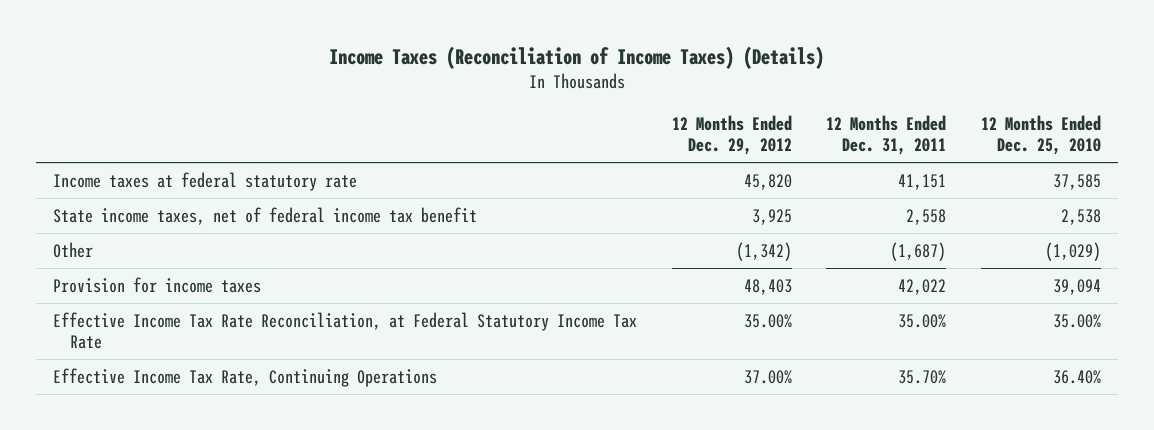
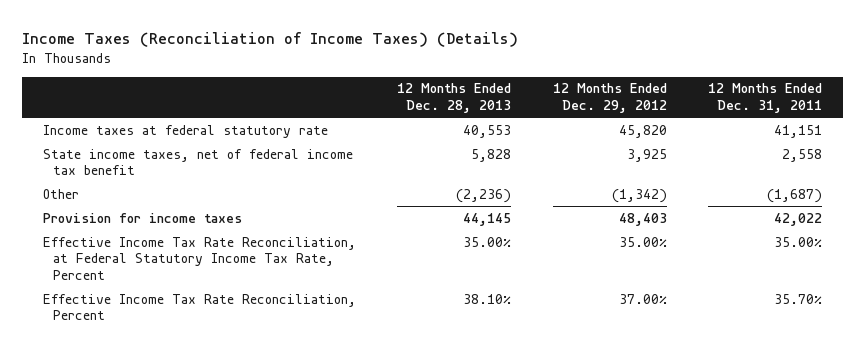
- | 12 Months Ended Dec. 29, 2012 | 12 Months Ended Dec. 31, 2011 | 12 Months Ended Dec. 25, 2010
+ | 12 Months Ended Dec. 28, 2013 | 12 Months Ended Dec. 29, 2012 | 12 Months Ended Dec. 31, 2011
- Effective Income Tax Rate Reconciliation, at Federal Statutory Income Tax Rate | 35.00% | 35.00% | 35.00%
- Effective Income Tax Rate, Continuing Operations | 37.00% | 35.70% | 36.40%
+ Effective Income Tax Rate Reconciliation, at Federal Statutory Income Tax Rate, Percent | 35.00% | 35.00% | 35.00%
+ Effective Income Tax Rate Reconciliation, Percent | 38.10% | 37.00% | 35.70%

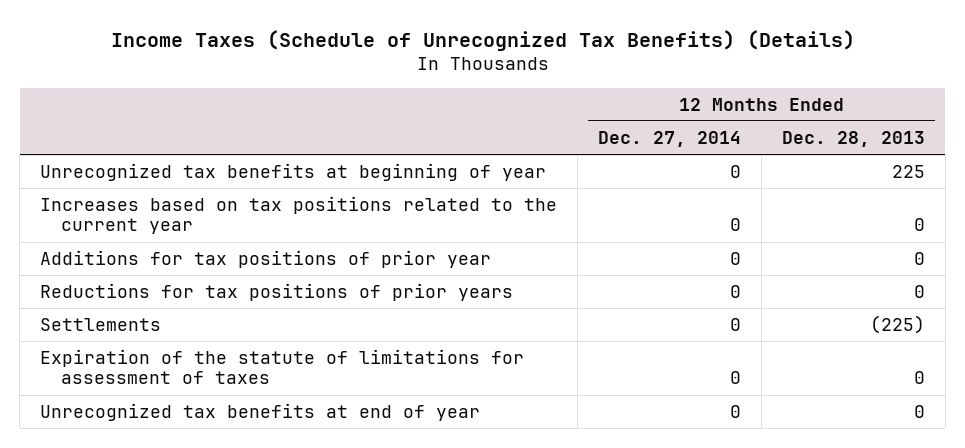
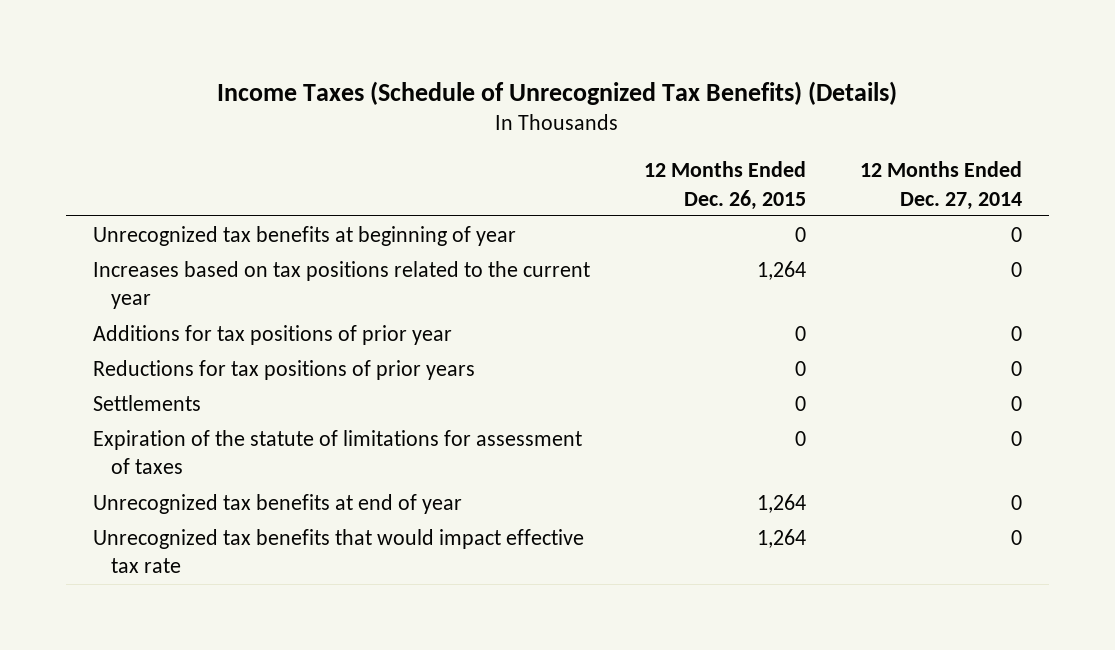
- | 12 Months Ended Dec. 27, 2014 | 12 Months Ended Dec. 28, 2013
+ | 12 Months Ended Dec. 26, 2015 | 12 Months Ended Dec. 27, 2014
+ Unrecognized tax benefits that would impact effective tax rate | 1,264 | 0

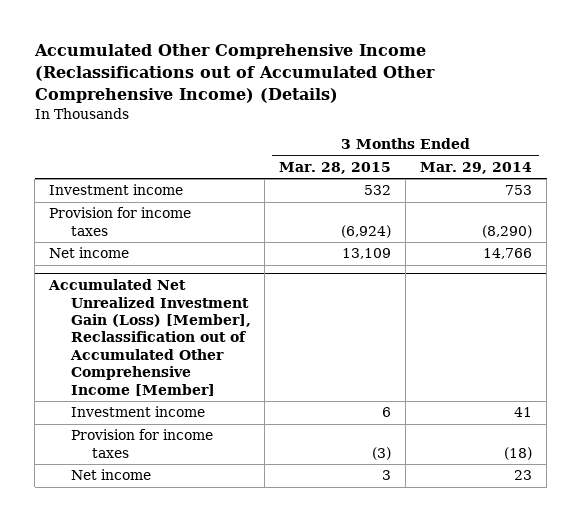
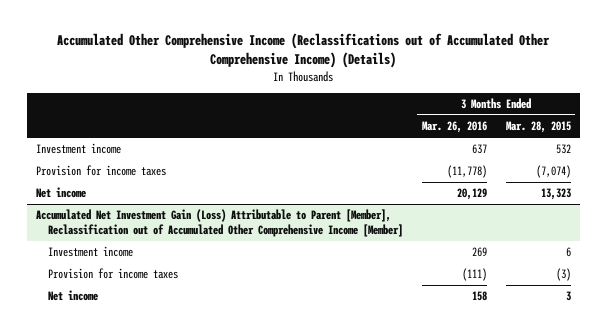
- | 3 Months Ended Mar. 28, 2015 | 3 Months Ended Mar. 29, 2014
+ | 3 Months Ended Mar. 26, 2016 | 3 Months Ended Mar. 28, 2015
- Provision for income taxes | (6,924) | (8,290)
- Net income | 13,109 | 14,766
- Accumulated Net Unrealized Investment Gain (Loss) [Member], Reclassification out of Accumulated Other Comprehensive Income [Member]
+ Provision for income taxes | (11,778) | (7,074)
+ Net income | 20,129 | 13,323
+ Accumulated Net Investment Gain (Loss) Attributable to Parent [Member], Reclassification out of Accumulated Other Comprehensive Income [Member]

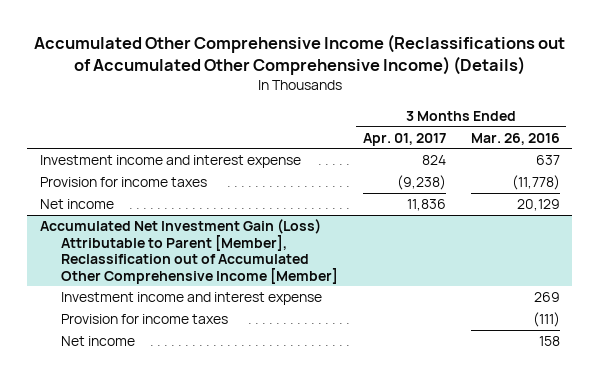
- | 3 Months Ended Mar. 26, 2016 | 3 Months Ended Mar. 28, 2015
+ | 3 Months Ended Apr. 01, 2017 | 3 Months Ended Mar. 26, 2016
- Investment income | 637 | 532
+ Investment income and interest expense | 824 | 637
@ Accumulated Net Investment Gain (Loss) Attributable to Parent [Member], Reclassification out of Accumulated Other Comprehensive Income [Member]
- Investment income | 269 | 6
+ Investment income and interest expense | | 269

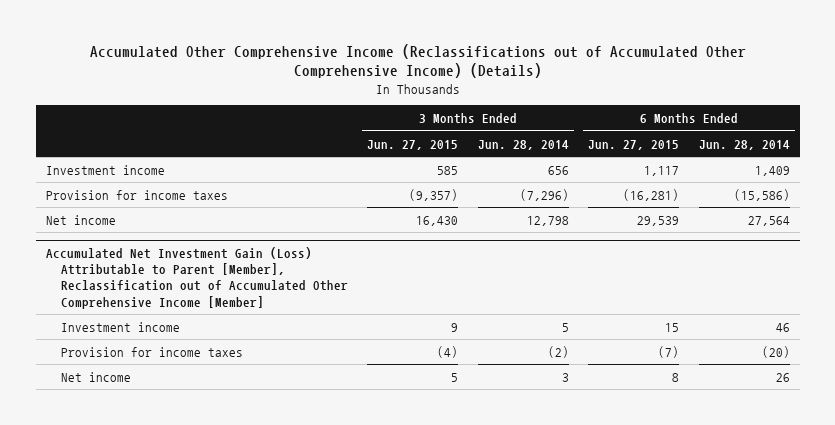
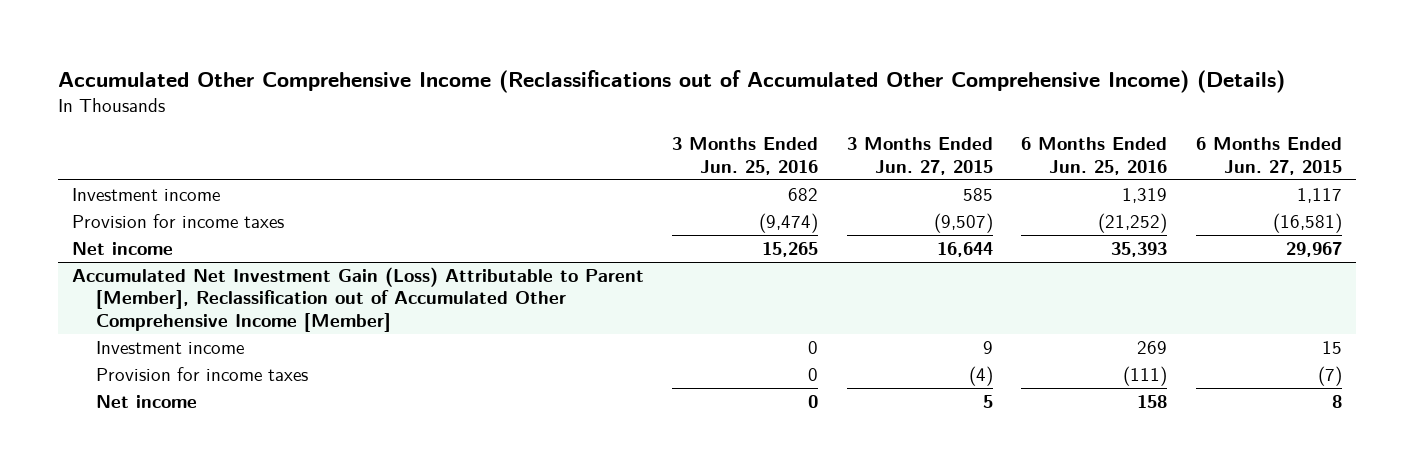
- | 3 Months Ended Jun. 27, 2015 | 3 Months Ended Jun. 28, 2014 | 6 Months Ended Jun. 27, 2015 | 6 Months Ended Jun. 28, 2014
+ | 3 Months Ended Jun. 25, 2016 | 3 Months Ended Jun. 27, 2015 | 6 Months Ended Jun. 25, 2016 | 6 Months Ended Jun. 27, 2015
- Provision for income taxes | (9,357) | (7,296) | (16,281) | (15,586)
- Net income | 16,430 | 12,798 | 29,539 | 27,564
+ Provision for income taxes | (9,474) | (9,507) | (21,252) | (16,581)
+ Net income | 15,265 | 16,644 | 35,393 | 29,967

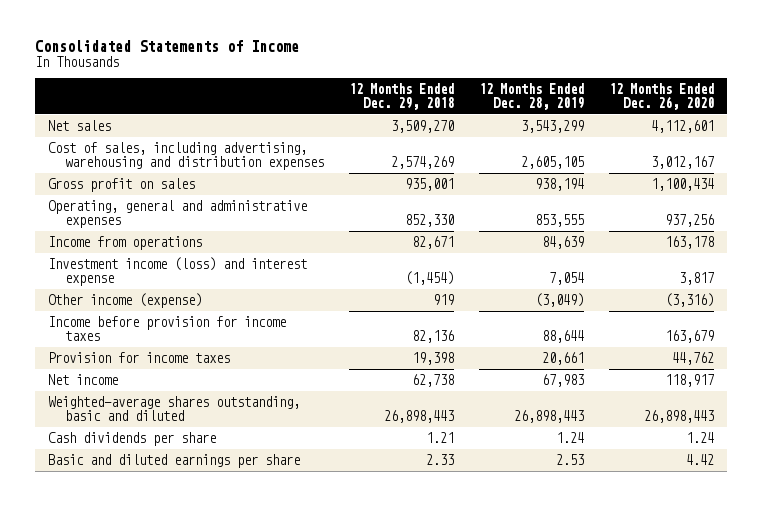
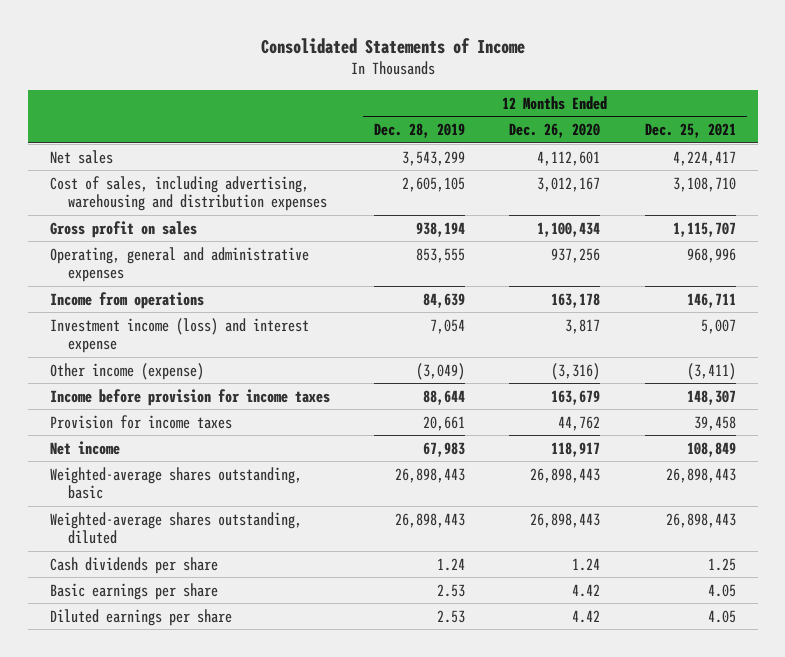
- | 12 Months Ended Dec. 29, 2018 | 12 Months Ended Dec. 28, 2019 | 12 Months Ended Dec. 26, 2020
+ | 12 Months Ended Dec. 28, 2019 | 12 Months Ended Dec. 26, 2020 | 12 Months Ended Dec. 25, 2021
- Weighted-average shares outstanding, basic and diluted | 26,898,443 | 26,898,443 | 26,898,443
+ Weighted-average shares outstanding, basic | 26,898,443 | 26,898,443 | 26,898,443
+ Weighted-average shares outstanding, diluted | 26,898,443 | 26,898,443 | 26,898,443
- Basic and diluted earnings per share | 2.33 | 2.53 | 4.42
+ Basic earnings per share | 2.53 | 4.42 | 4.05
+ Diluted earnings per share | 2.53 | 4.42 | 4.05

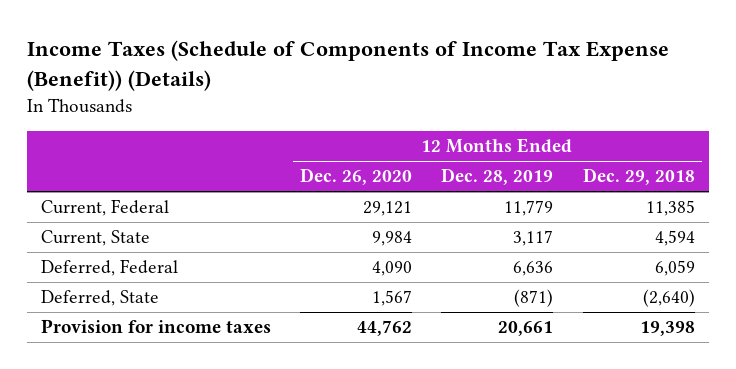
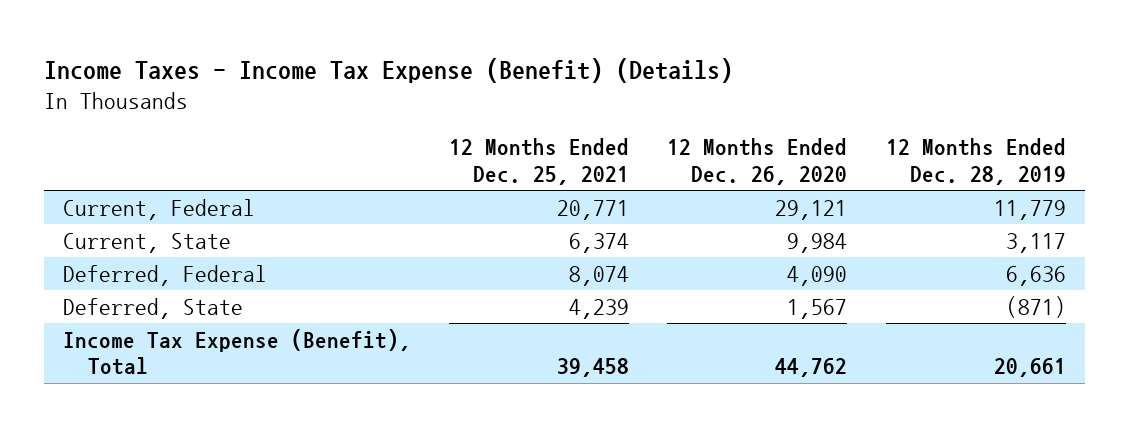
- Income Taxes (Schedule of Components of Income Tax Expense (Benefit)) (Details)
+ Income Taxes - Income Tax Expense (Benefit) (Details)
- | 12 Months Ended Dec. 26, 2020 | 12 Months Ended Dec. 28, 2019 | 12 Months Ended Dec. 29, 2018
+ | 12 Months Ended Dec. 25, 2021 | 12 Months Ended Dec. 26, 2020 | 12 Months Ended Dec. 28, 2019
- Provision for income taxes | 44,762 | 20,661 | 19,398
+ Income Tax Expense (Benefit), Total | 39,458 | 44,762 | 20,661

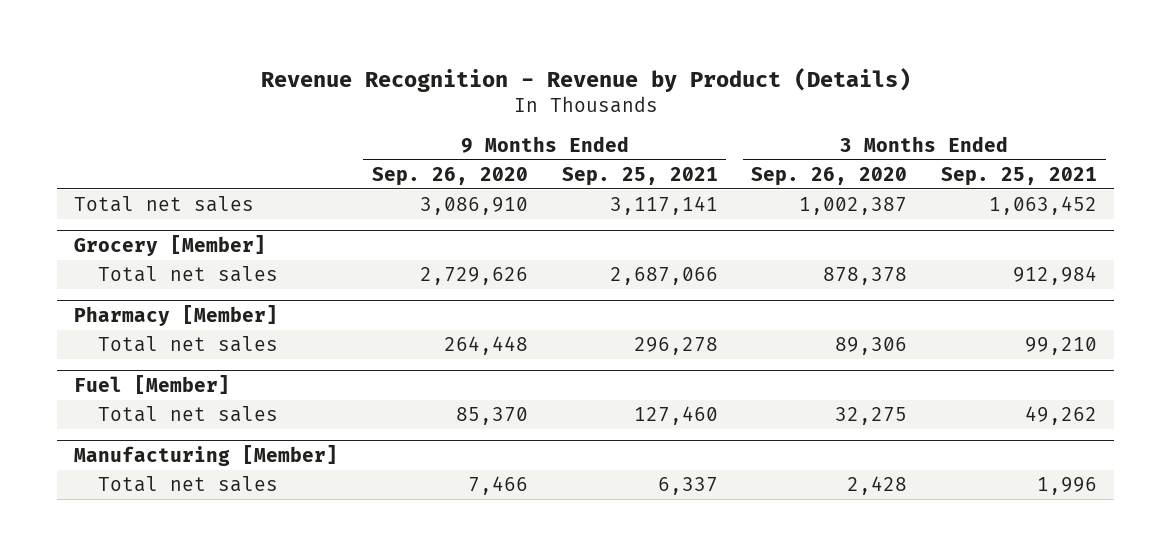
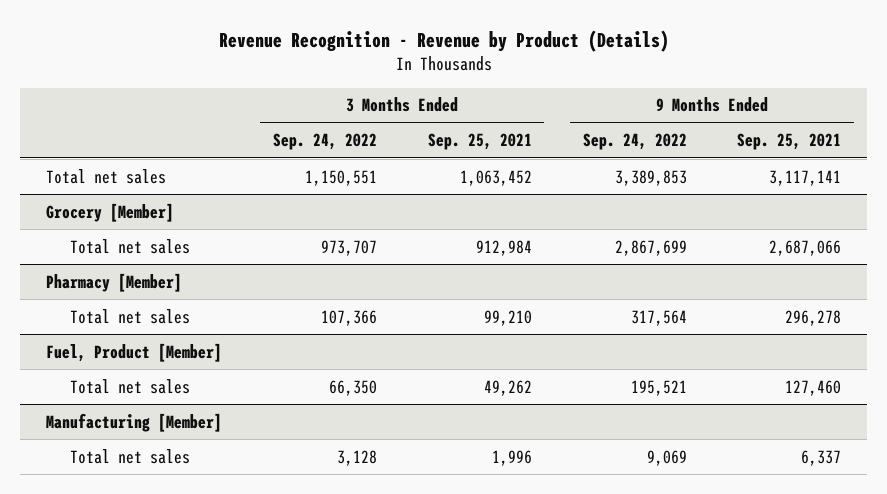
- | 9 Months Ended Sep. 26, 2020 | 9 Months Ended Sep. 25, 2021 | 3 Months Ended Sep. 26, 2020 | 3 Months Ended Sep. 25, 2021
+ | 3 Months Ended Sep. 24, 2022 | 3 Months Ended Sep. 25, 2021 | 9 Months Ended Sep. 24, 2022 | 9 Months Ended Sep. 25, 2021
- Fuel [Member]
+ Fuel, Product [Member]

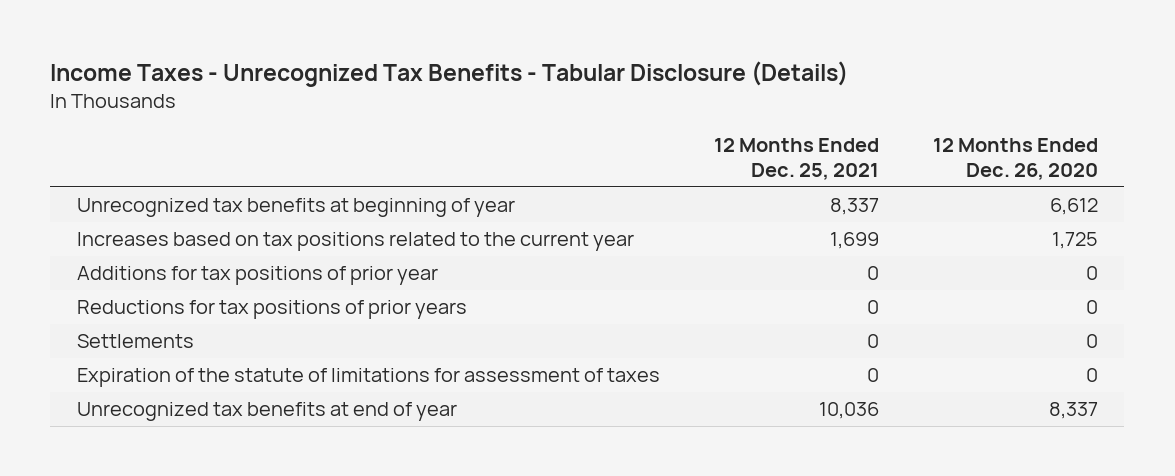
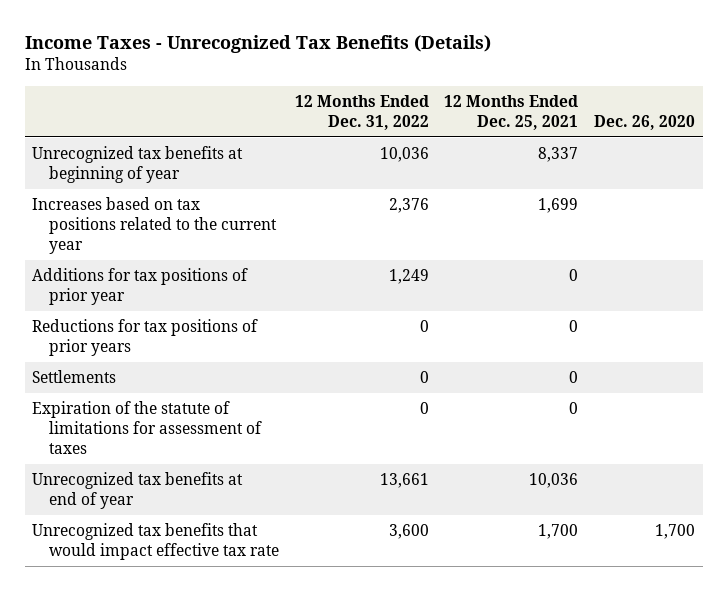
- Income Taxes - Unrecognized Tax Benefits - Tabular Disclosure (Details)
+ Income Taxes - Unrecognized Tax Benefits (Details)
- | 12 Months Ended Dec. 25, 2021 | 12 Months Ended Dec. 26, 2020
+ | 12 Months Ended Dec. 31, 2022 | 12 Months Ended Dec. 25, 2021 | Dec. 26, 2020
+ Unrecognized tax benefits that would impact effective tax rate | 3,600 | 1,700 | 1,700

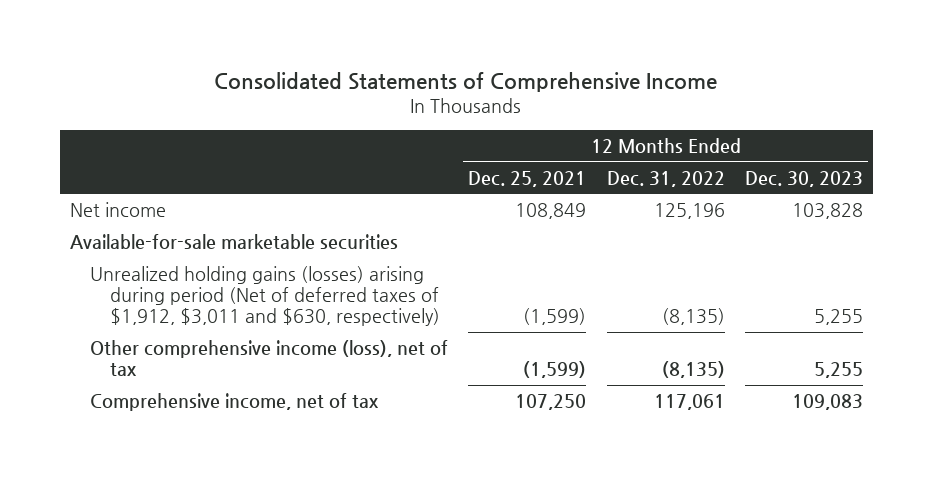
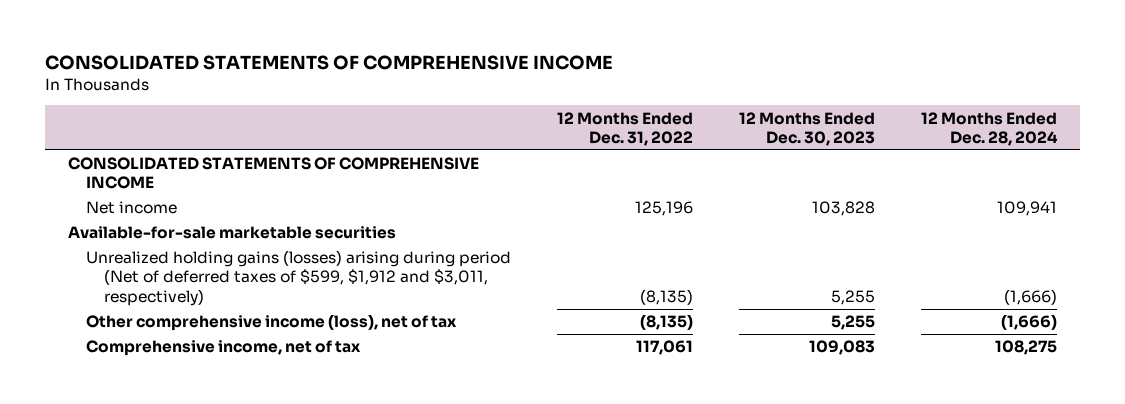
- Consolidated Statements of Comprehensive Income
+ CONSOLIDATED STATEMENTS OF COMPREHENSIVE INCOME
- | 12 Months Ended Dec. 25, 2021 | 12 Months Ended Dec. 31, 2022 | 12 Months Ended Dec. 30, 2023
+ | 12 Months Ended Dec. 31, 2022 | 12 Months Ended Dec. 30, 2023 | 12 Months Ended Dec. 28, 2024
+ CONSOLIDATED STATEMENTS OF COMPREHENSIVE INCOME
- Unrealized holding gains (losses) arising during period (Net of deferred taxes of $1,912, $3,011 and $630, respectively) | (1,599) | (8,135) | 5,255
+ Unrealized holding gains (losses) arising during period (Net of deferred taxes of $599, $1,912 and $3,011, respectively) | (8,135) | 5,255 | (1,666)

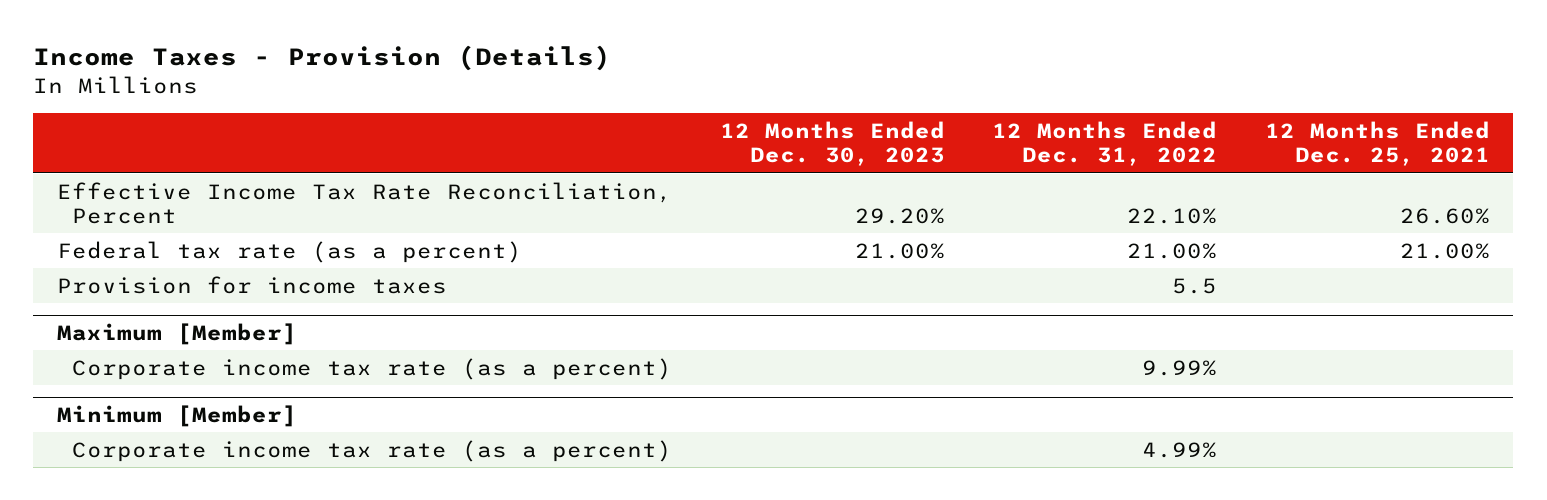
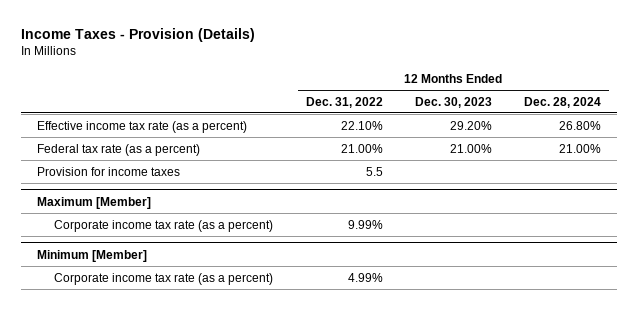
- | 12 Months Ended Dec. 30, 2023 | 12 Months Ended Dec. 31, 2022 | 12 Months Ended Dec. 25, 2021
+ | 12 Months Ended Dec. 31, 2022 | 12 Months Ended Dec. 30, 2023 | 12 Months Ended Dec. 28, 2024
- Effective Income Tax Rate Reconciliation, Percent | 29.20% | 22.10% | 26.60%
+ Effective income tax rate (as a percent) | 22.10% | 29.20% | 26.80%

